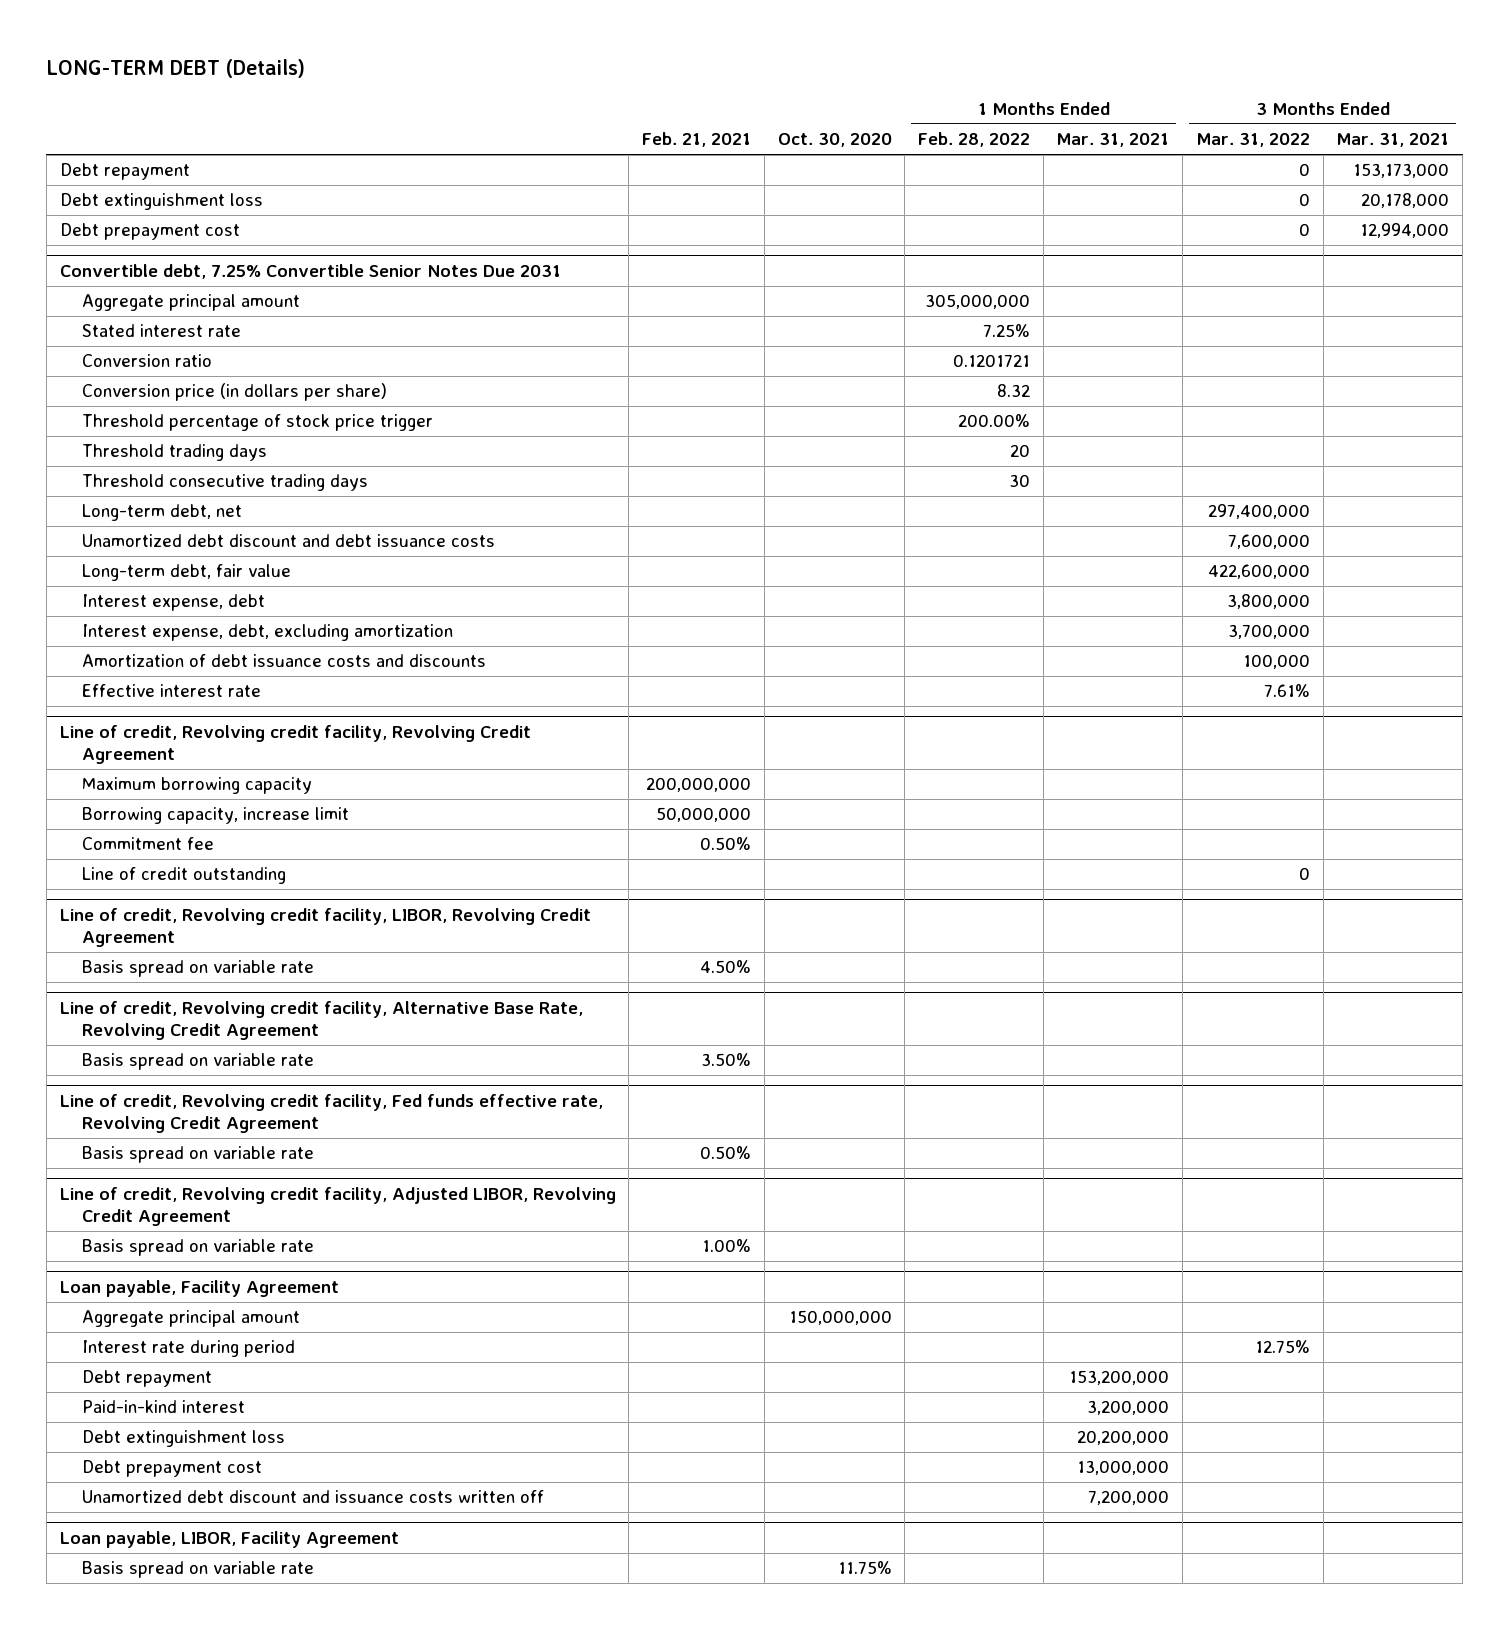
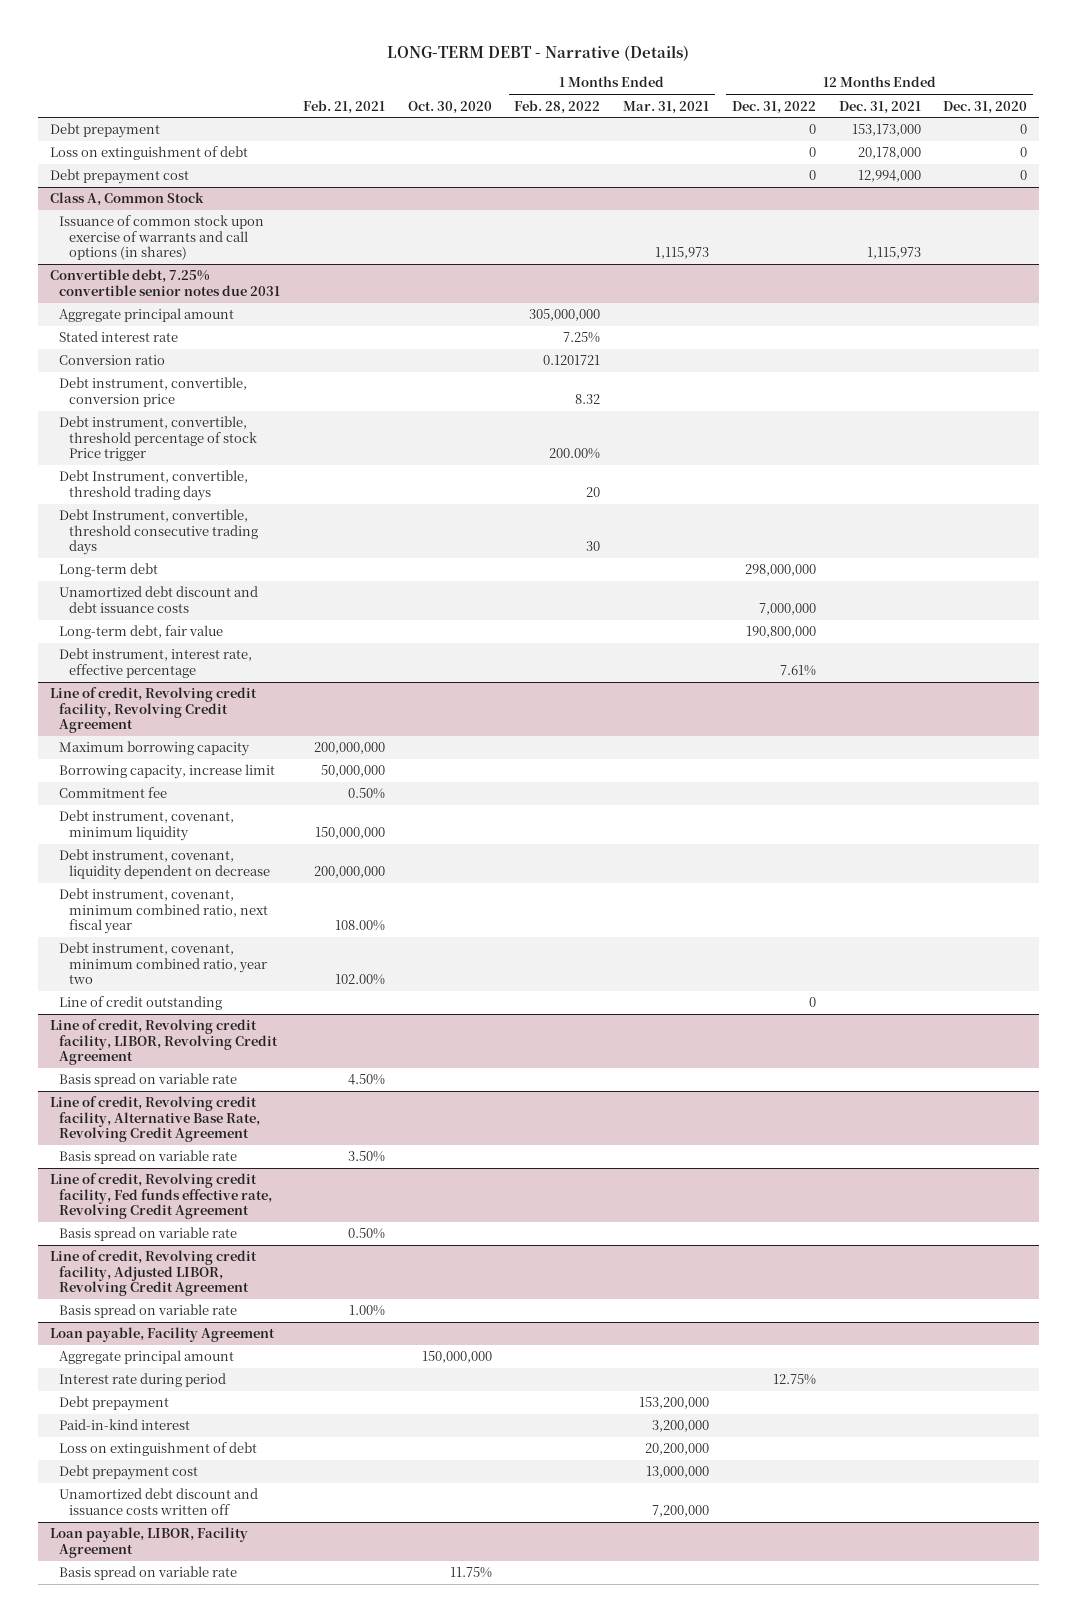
- LONG-TERM DEBT (Details)
+ LONG-TERM DEBT - Narrative (Details)
- | Feb. 21, 2021 | Oct. 30, 2020 | 1 Months Ended Feb. 28, 2022 | 1 Months Ended Mar. 31, 2021 | 3 Months Ended Mar. 31, 2022 | 3 Months Ended Mar. 31, 2021
+ | Feb. 21, 2021 | Oct. 30, 2020 | 1 Months Ended Feb. 28, 2022 | 1 Months Ended Mar. 31, 2021 | 12 Months Ended Dec. 31, 2022 | 12 Months Ended Dec. 31, 2021 | 12 Months Ended Dec. 31, 2020
- Debt repayment | | | | | 0 | 153,173,000
- Debt extinguishment loss | | | | | 0 | 20,178,000
+ Debt prepayment | | | | | 0 | 153,173,000 | 0
+ Loss on extinguishment of debt | | | | | 0 | 20,178,000 | 0
- Convertible debt, 7.25% Convertible Senior Notes Due 2031
+ Class A, Common Stock
+ Issuance of common stock upon exercise of warrants and call options (in shares) | | | | 1,115,973 | | 1,115,973 |
+ Convertible debt, 7.25% convertible senior notes due 2031
- Conversion price (in dollars per share) | | | 8.32 | | |
- Threshold percentage of stock price trigger | | | 200.00% | | |
- Threshold trading days | | | 20 | | |
- Threshold consecutive trading days | | | 30 | | |
- Long-term debt, net | | | | | 297,400,000 |
+ Debt instrument, convertible, conversion price | | | 8.32 | | | |
+ Debt instrument, convertible, threshold percentage of stock Price trigger | | | 200.00% | | | |
+ Debt Instrument, convertible, threshold trading days | | | 20 | | | |
+ Debt Instrument, convertible, threshold consecutive trading days | | | 30 | | | |
+ Long-term debt | | | | | 298,000,000 | |
- Interest expense, debt | | | | | 3,800,000 |
- Interest expense, debt, excluding amortization | | | | | 3,700,000 |
- Amortization of debt issuance costs and discounts | | | | | 100,000 |
- Effective interest rate | | | | | 7.61% |
+ Debt instrument, interest rate, effective percentage | | | | | 7.61% | |
@ Line of credit, Revolving credit facility, Revolving Credit Agreement
+ Debt instrument, covenant, minimum liquidity | 150,000,000 | | | | | |
+ Debt instrument, covenant, liquidity dependent on decrease | 200,000,000 | | | | | |
+ Debt instrument, covenant, minimum combined ratio, next fiscal year | 108.00% | | | | | |
+ Debt instrument, covenant, minimum combined ratio, year two | 102.00% | | | | | |
@ Loan payable, Facility Agreement
- Debt repayment | | | | 153,200,000 | |
+ Debt prepayment | | | | 153,200,000 | | |
- Debt extinguishment loss | | | | 20,200,000 | |
+ Loss on extinguishment of debt | | | | 20,200,000 | | |

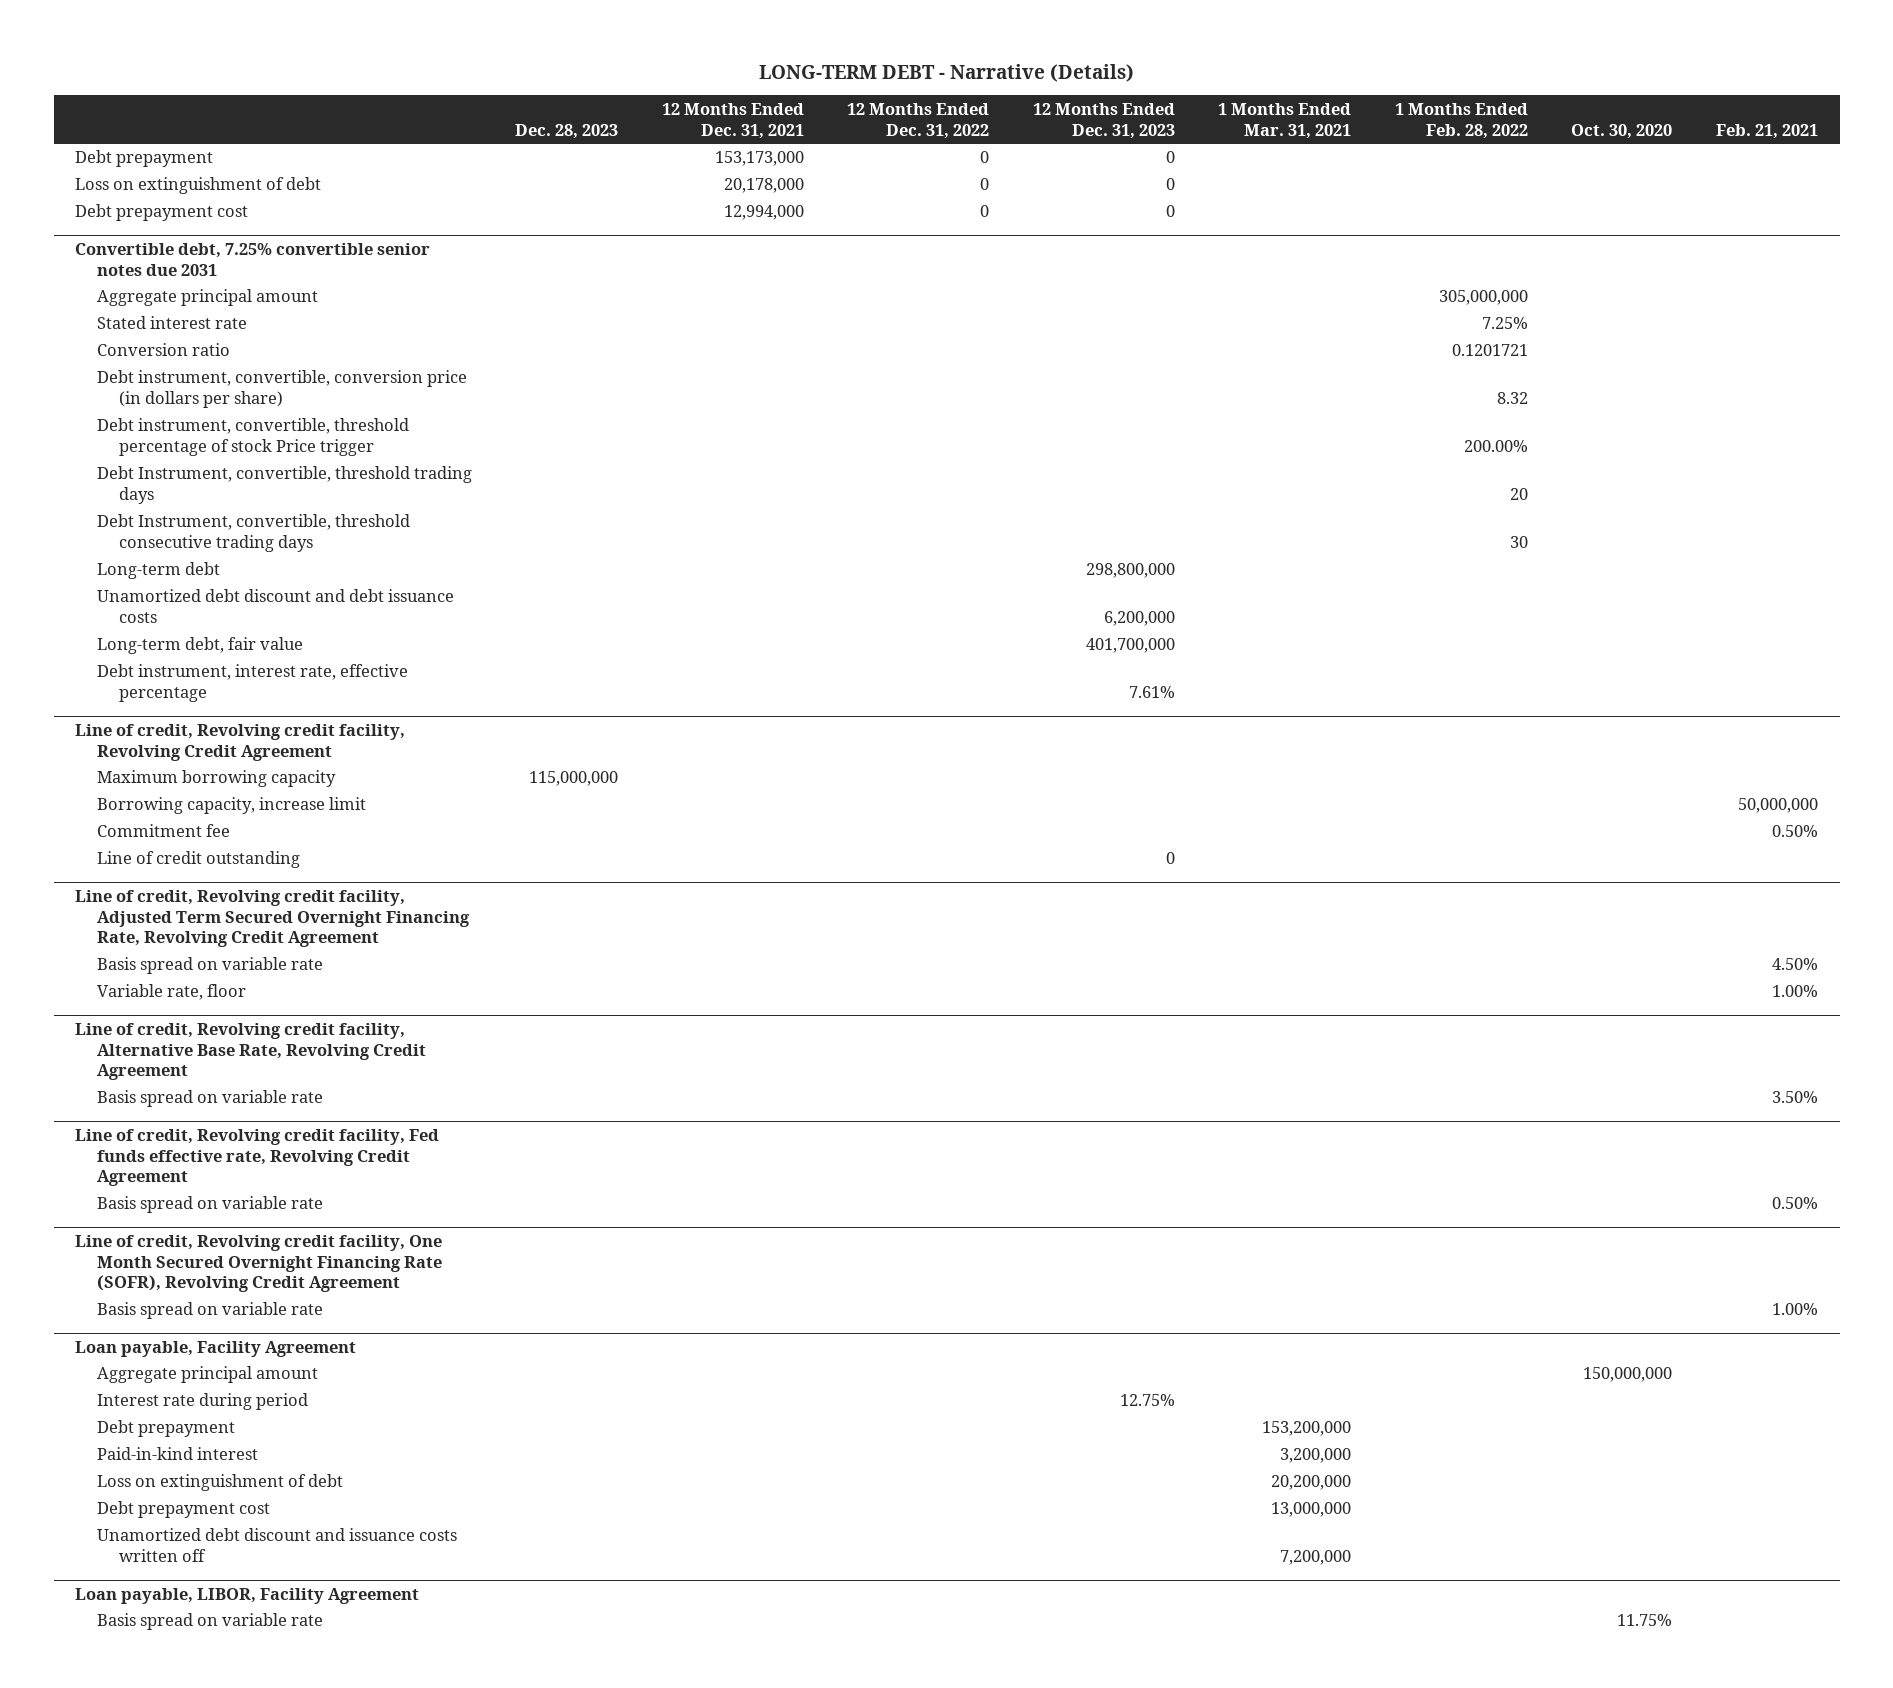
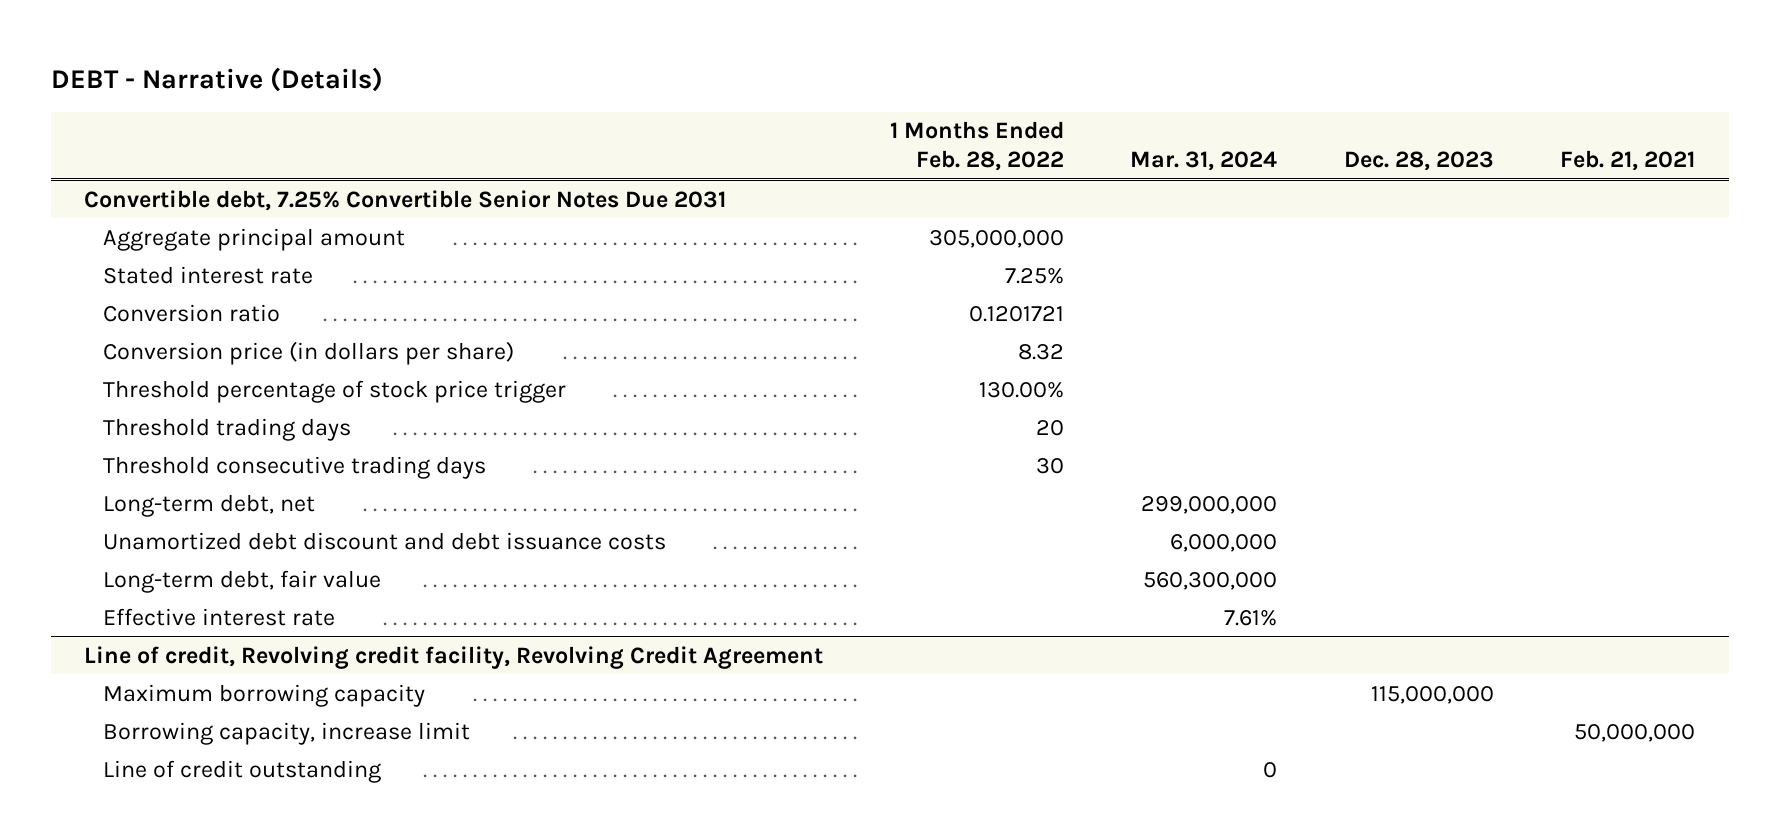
- LONG-TERM DEBT - Narrative (Details)
+ DEBT - Narrative (Details)
- | Dec. 28, 2023 | 12 Months Ended Dec. 31, 2021 | 12 Months Ended Dec. 31, 2022 | 12 Months Ended Dec. 31, 2023 | 1 Months Ended Mar. 31, 2021 | 1 Months Ended Feb. 28, 2022 | Oct. 30, 2020 | Feb. 21, 2021
+ | 1 Months Ended Feb. 28, 2022 | Mar. 31, 2024 | Dec. 28, 2023 | Feb. 21, 2021
- Debt prepayment | | 153,173,000 | 0 | 0 | | | |
- Loss on extinguishment of debt | | 20,178,000 | 0 | 0 | | | |
- Debt prepayment cost | | 12,994,000 | 0 | 0 | | | |
- Convertible debt, 7.25% convertible senior notes due 2031
+ Convertible debt, 7.25% Convertible Senior Notes Due 2031
- Debt instrument, convertible, conversion price (in dollars per share) | | | | | | 8.32 | |
- Debt instrument, convertible, threshold percentage of stock Price trigger | | | | | | 200.00% | |
- Debt Instrument, convertible, threshold trading days | | | | | | 20 | |
- Debt Instrument, convertible, threshold consecutive trading days | | | | | | 30 | |
- Long-term debt | | | | 298,800,000 | | | |
+ Conversion price (in dollars per share) | 8.32 | | |
+ Threshold percentage of stock price trigger | 130.00% | | |
+ Threshold trading days | 20 | | |
+ Threshold consecutive trading days | 30 | | |
+ Long-term debt, net | | 299,000,000 | |
- Debt instrument, interest rate, effective percentage | | | | 7.61% | | | |
+ Effective interest rate | | 7.61% | |
@ Line of credit, Revolving credit facility, Revolving Credit Agreement
- Commitment fee | | | | | | | | 0.50%
- Line of credit, Revolving credit facility, Adjusted Term Secured Overnight Financing Rate, Revolving Credit Agreement
- Basis spread on variable rate | | | | | | | | 4.50%
- Variable rate, floor | | | | | | | | 1.00%
- Line of credit, Revolving credit facility, Alternative Base Rate, Revolving Credit Agreement
- Basis spread on variable rate | | | | | | | | 3.50%
- Line of credit, Revolving credit facility, Fed funds effective rate, Revolving Credit Agreement
- Basis spread on variable rate | | | | | | | | 0.50%
- Line of credit, Revolving credit facility, One Month Secured Overnight Financing Rate (SOFR), Revolving Credit Agreement
- Basis spread on variable rate | | | | | | | | 1.00%
- Loan payable, Facility Agreement
- Aggregate principal amount | | | | | | | 150,000,000 |
- Interest rate during period | | | | 12.75% | | | |
- Debt prepayment | | | | | 153,200,000 | | |
- Paid-in-kind interest | | | | | 3,200,000 | | |
- Loss on extinguishment of debt | | | | | 20,200,000 | | |
- Debt prepayment cost | | | | | 13,000,000 | | |
- Unamortized debt discount and issuance costs written off | | | | | 7,200,000 | | |
- Loan payable, LIBOR, Facility Agreement
- Basis spread on variable rate | | | | | | | 11.75% |

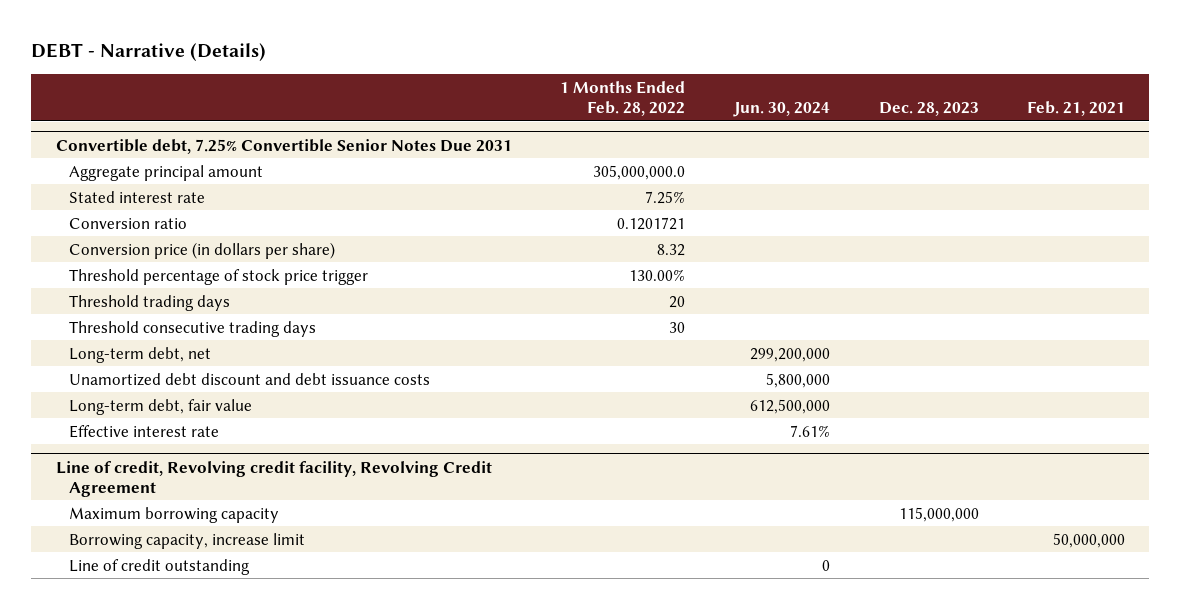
- | 1 Months Ended Feb. 28, 2022 | Mar. 31, 2024 | Dec. 28, 2023 | Feb. 21, 2021
+ | 1 Months Ended Feb. 28, 2022 | Jun. 30, 2024 | Dec. 28, 2023 | Feb. 21, 2021
@ Convertible debt, 7.25% Convertible Senior Notes Due 2031
- Aggregate principal amount | 305,000,000 | | |
+ Aggregate principal amount | 305,000,000.0 | | |

